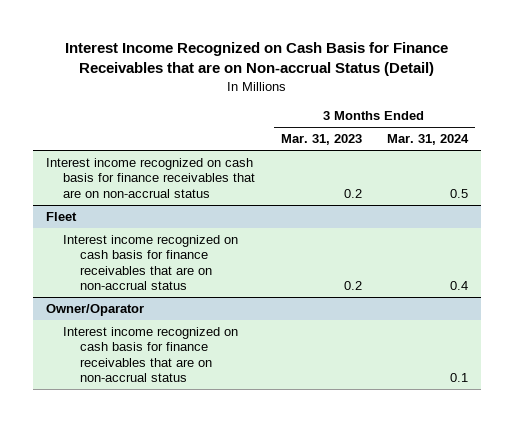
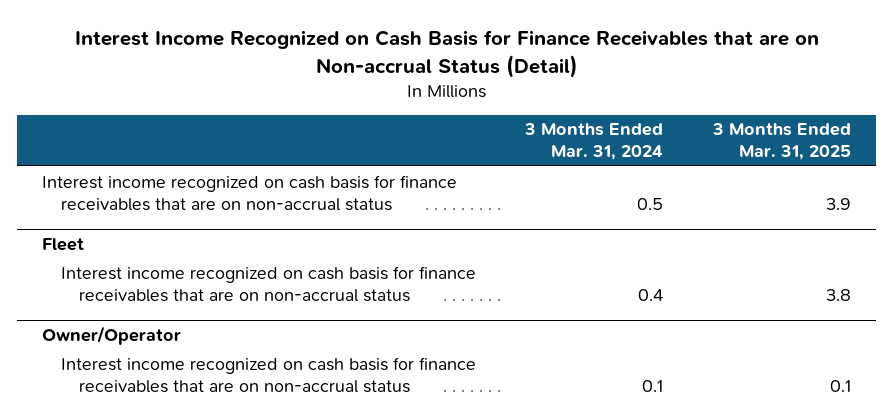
- | 3 Months Ended Mar. 31, 2023 | 3 Months Ended Mar. 31, 2024
+ | 3 Months Ended Mar. 31, 2024 | 3 Months Ended Mar. 31, 2025
- Owner/Oparator
+ Owner/Operator

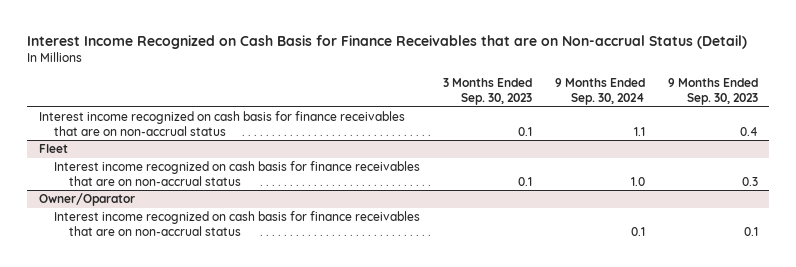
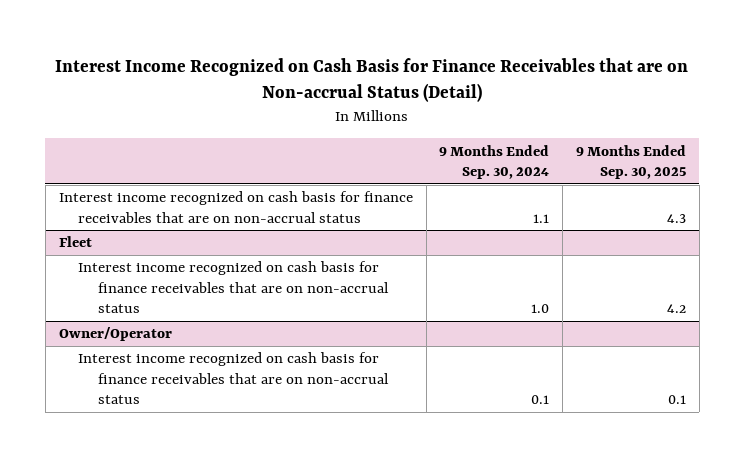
- | 3 Months Ended Sep. 30, 2023 | 9 Months Ended Sep. 30, 2024 | 9 Months Ended Sep. 30, 2023
+ | 9 Months Ended Sep. 30, 2024 | 9 Months Ended Sep. 30, 2025
- Owner/Oparator
+ Owner/Operator

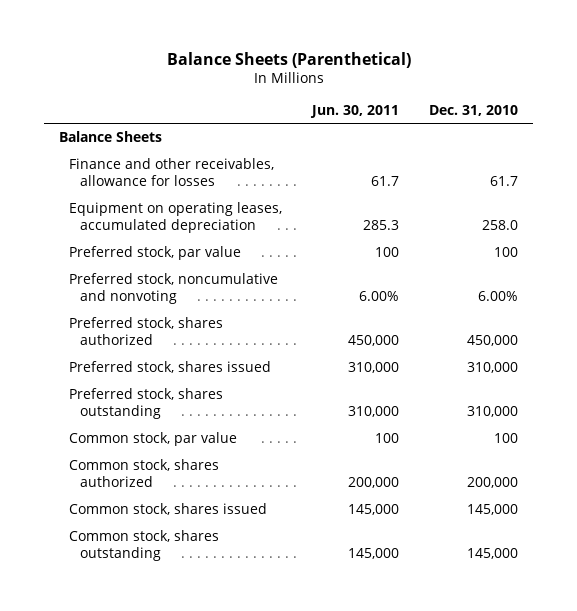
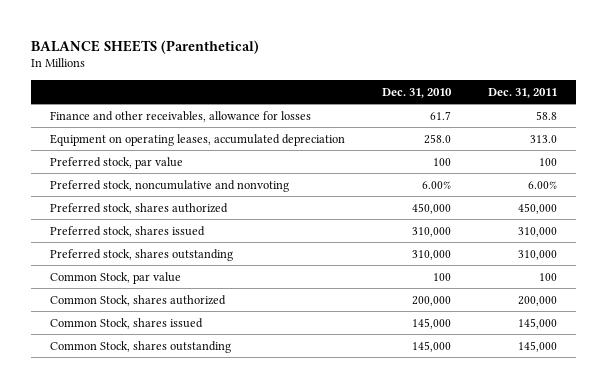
- Balance Sheets (Parenthetical)
+ BALANCE SHEETS (Parenthetical)
- | Jun. 30, 2011 | Dec. 31, 2010
+ | Dec. 31, 2010 | Dec. 31, 2011
- Balance Sheets
- Common stock, par value | 100 | 100
- Common stock, shares authorized | 200,000 | 200,000
- Common stock, shares issued | 145,000 | 145,000
- Common stock, shares outstanding | 145,000 | 145,000
+ Common Stock, par value | 100 | 100
+ Common Stock, shares authorized | 200,000 | 200,000
+ Common Stock, shares issued | 145,000 | 145,000
+ Common Stock, shares outstanding | 145,000 | 145,000

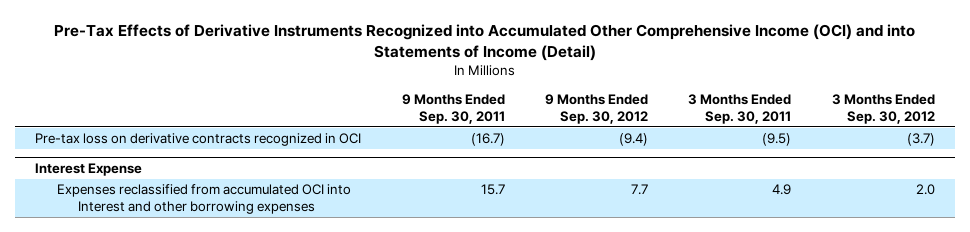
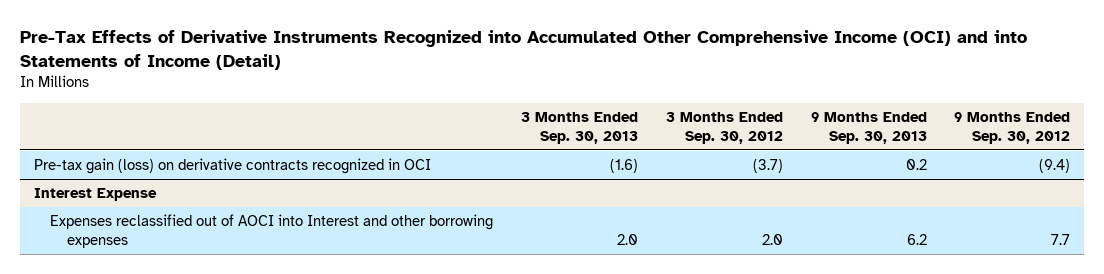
- | 9 Months Ended Sep. 30, 2011 | 9 Months Ended Sep. 30, 2012 | 3 Months Ended Sep. 30, 2011 | 3 Months Ended Sep. 30, 2012
+ | 3 Months Ended Sep. 30, 2013 | 3 Months Ended Sep. 30, 2012 | 9 Months Ended Sep. 30, 2013 | 9 Months Ended Sep. 30, 2012
- Pre-tax loss on derivative contracts recognized in OCI | (16.7) | (9.4) | (9.5) | (3.7)
+ Pre-tax gain (loss) on derivative contracts recognized in OCI | (1.6) | (3.7) | 0.2 | (9.4)
@ Interest Expense
- Expenses reclassified from accumulated OCI into Interest and other borrowing expenses | 15.7 | 7.7 | 4.9 | 2.0
+ Expenses reclassified out of AOCI into Interest and other borrowing expenses | 2.0 | 2.0 | 6.2 | 7.7

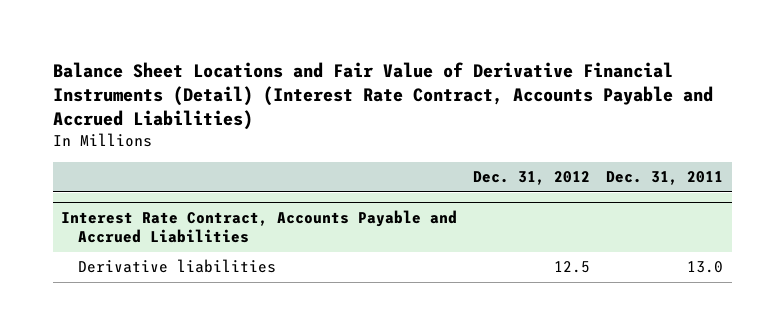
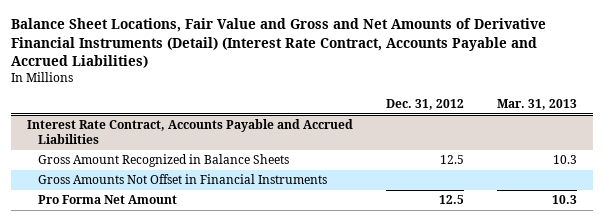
- Balance Sheet Locations and Fair Value of Derivative Financial Instruments (Detail) (Interest Rate Contract, Accounts Payable and Accrued Liabilities)
+ Balance Sheet Locations, Fair Value and Gross and Net Amounts of Derivative Financial Instruments (Detail) (Interest Rate Contract, Accounts Payable and Accrued Liabilities)
- | Dec. 31, 2012 | Dec. 31, 2011
+ | Dec. 31, 2012 | Mar. 31, 2013
@ Interest Rate Contract, Accounts Payable and Accrued Liabilities
- Derivative liabilities | 12.5 | 13.0
+ Gross Amount Recognized in Balance Sheets | 12.5 | 10.3
+ Gross Amounts Not Offset in Financial Instruments
+ Pro Forma Net Amount | 12.5 | 10.3

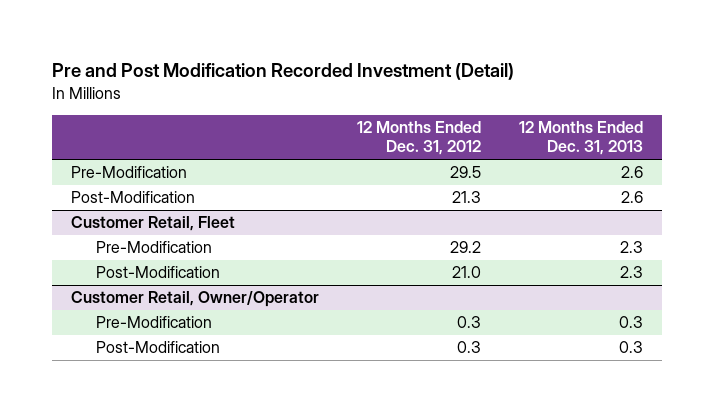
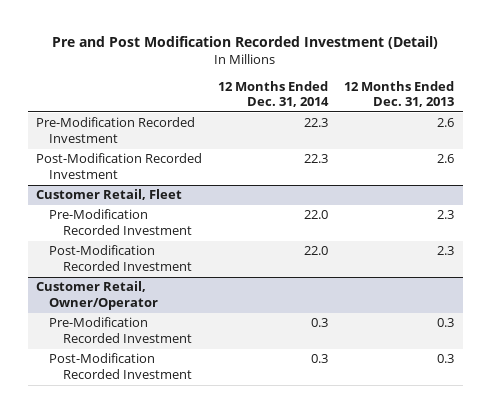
- | 12 Months Ended Dec. 31, 2012 | 12 Months Ended Dec. 31, 2013
+ | 12 Months Ended Dec. 31, 2014 | 12 Months Ended Dec. 31, 2013
- Pre-Modification | 29.5 | 2.6
- Post-Modification | 21.3 | 2.6
+ Pre-Modification Recorded Investment | 22.3 | 2.6
+ Post-Modification Recorded Investment | 22.3 | 2.6
@ Customer Retail, Fleet
- Pre-Modification | 29.2 | 2.3
- Post-Modification | 21.0 | 2.3
+ Pre-Modification Recorded Investment | 22.0 | 2.3
+ Post-Modification Recorded Investment | 22.0 | 2.3
@ Customer Retail, Owner/Operator
- Pre-Modification | 0.3 | 0.3
- Post-Modification | 0.3 | 0.3
+ Pre-Modification Recorded Investment | 0.3 | 0.3
+ Post-Modification Recorded Investment | 0.3 | 0.3

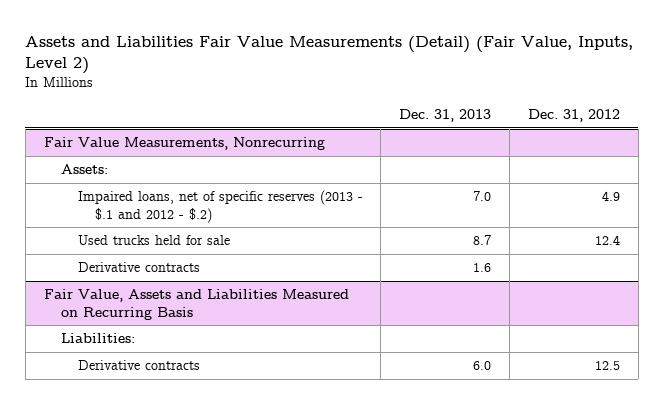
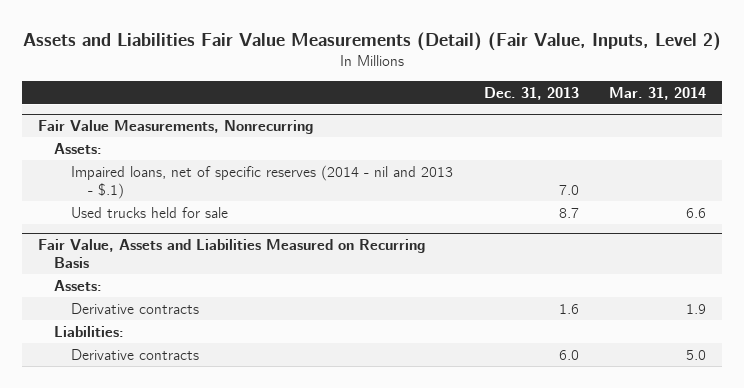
- | Dec. 31, 2013 | Dec. 31, 2012
+ | Dec. 31, 2013 | Mar. 31, 2014
@ Fair Value Measurements, Nonrecurring
- Impaired loans, net of specific reserves (2013 - $.1 and 2012 - $.2) | 7.0 | 4.9
+ Impaired loans, net of specific reserves (2014 - nil and 2013 - $.1) | 7.0 |
- Derivative contracts | 1.6 |
@ Fair Value, Assets and Liabilities Measured on Recurring Basis
+ Assets:
+ Derivative contracts | 1.6 | 1.9

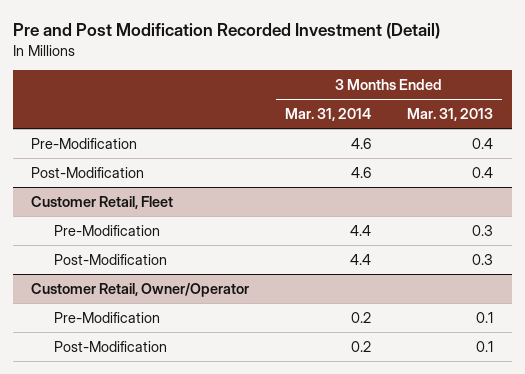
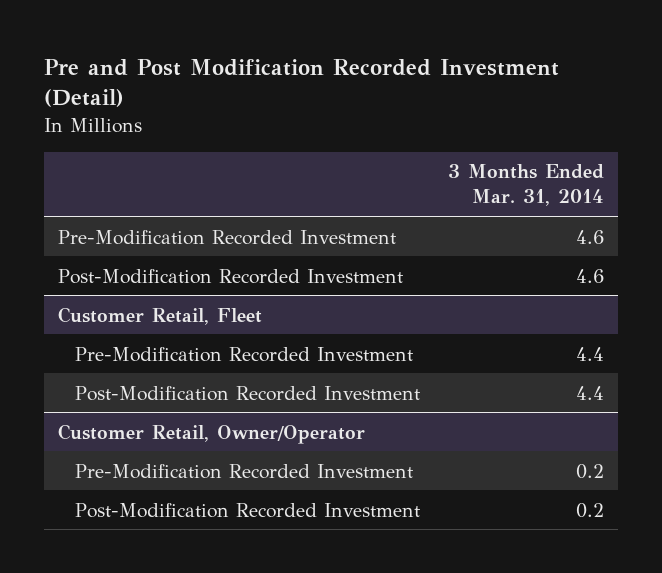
- | 3 Months Ended Mar. 31, 2014 | 3 Months Ended Mar. 31, 2013
+ | 3 Months Ended Mar. 31, 2014
- Pre-Modification | 4.6 | 0.4
- Post-Modification | 4.6 | 0.4
+ Pre-Modification Recorded Investment | 4.6
+ Post-Modification Recorded Investment | 4.6
@ Customer Retail, Fleet
- Pre-Modification | 4.4 | 0.3
- Post-Modification | 4.4 | 0.3
+ Pre-Modification Recorded Investment | 4.4
+ Post-Modification Recorded Investment | 4.4
@ Customer Retail, Owner/Operator
- Pre-Modification | 0.2 | 0.1
- Post-Modification | 0.2 | 0.1
+ Pre-Modification Recorded Investment | 0.2
+ Post-Modification Recorded Investment | 0.2

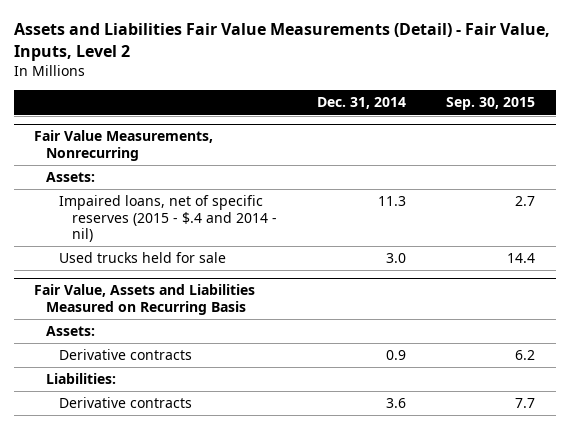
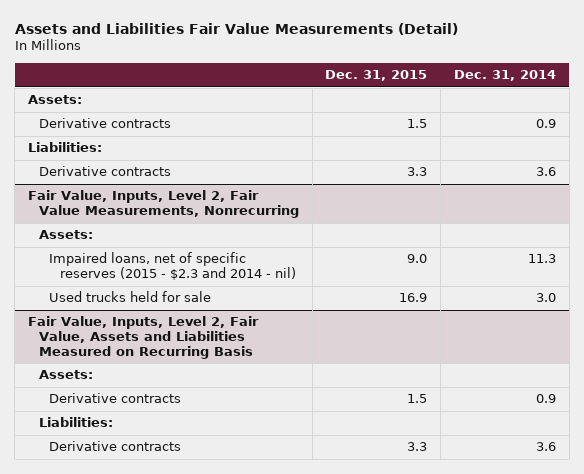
- Assets and Liabilities Fair Value Measurements (Detail) - Fair Value, Inputs, Level 2
+ Assets and Liabilities Fair Value Measurements (Detail)
- | Dec. 31, 2014 | Sep. 30, 2015
+ | Dec. 31, 2015 | Dec. 31, 2014
- Fair Value Measurements, Nonrecurring
- Impaired loans, net of specific reserves (2015 - $.4 and 2014 - nil) | 11.3 | 2.7
+ Derivative contracts | 1.5 | 0.9
+ Liabilities:
+ Derivative contracts | 3.3 | 3.6
+ Fair Value, Inputs, Level 2, Fair Value Measurements, Nonrecurring
+ Assets:
+ Impaired loans, net of specific reserves (2015 - $2.3 and 2014 - nil) | 9.0 | 11.3
- Fair Value, Assets and Liabilities Measured on Recurring Basis
+ Fair Value, Inputs, Level 2, Fair Value, Assets and Liabilities Measured on Recurring Basis

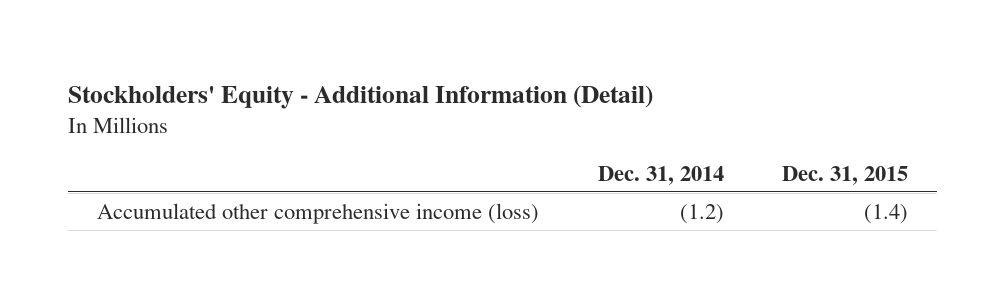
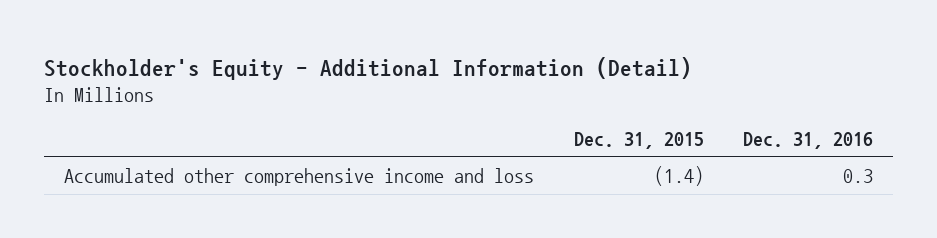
- Stockholders' Equity - Additional Information (Detail)
+ Stockholder's Equity - Additional Information (Detail)
- | Dec. 31, 2014 | Dec. 31, 2015
+ | Dec. 31, 2015 | Dec. 31, 2016
- Accumulated other comprehensive income (loss) | (1.2) | (1.4)
+ Accumulated other comprehensive income and loss | (1.4) | 0.3

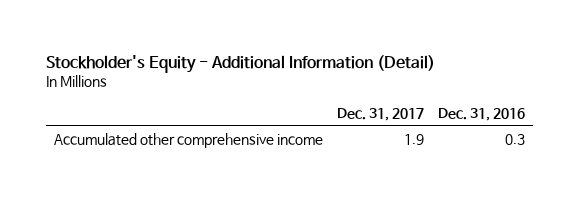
- | Dec. 31, 2015 | Dec. 31, 2016
+ | Dec. 31, 2017 | Dec. 31, 2016
- Accumulated other comprehensive income and loss | (1.4) | 0.3
+ Accumulated other comprehensive income | 1.9 | 0.3

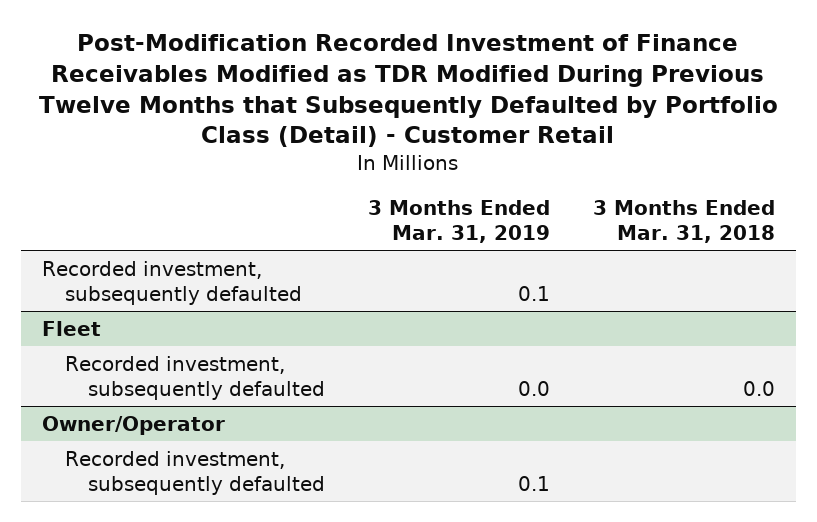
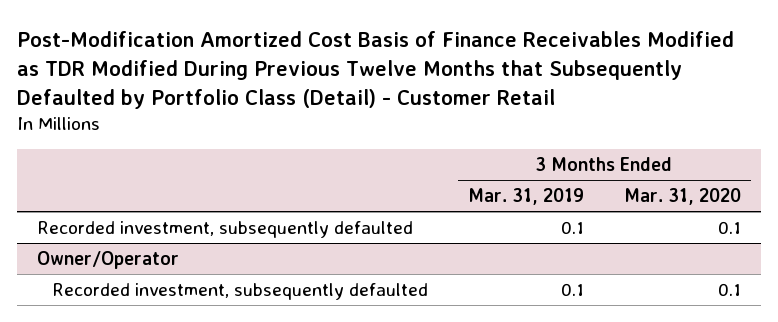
- Post-Modification Recorded Investment of Finance Receivables Modified as TDR Modified During Previous Twelve Months that Subsequently Defaulted by Portfolio Class (Detail) - Customer Retail
+ Post-Modification Amortized Cost Basis of Finance Receivables Modified as TDR Modified During Previous Twelve Months that Subsequently Defaulted by Portfolio Class (Detail) - Customer Retail
- | 3 Months Ended Mar. 31, 2019 | 3 Months Ended Mar. 31, 2018
+ | 3 Months Ended Mar. 31, 2019 | 3 Months Ended Mar. 31, 2020
- Fleet
- Recorded investment, subsequently defaulted | 0.0 | 0.0

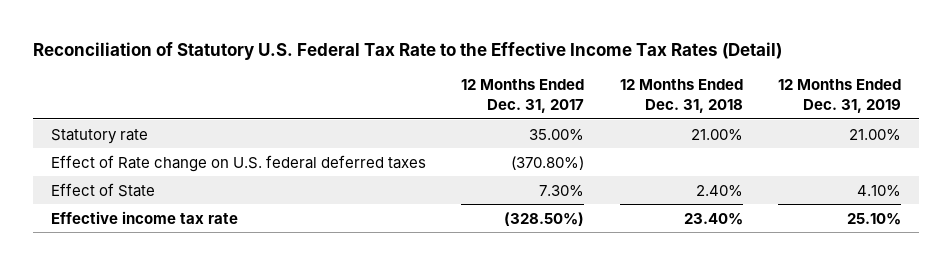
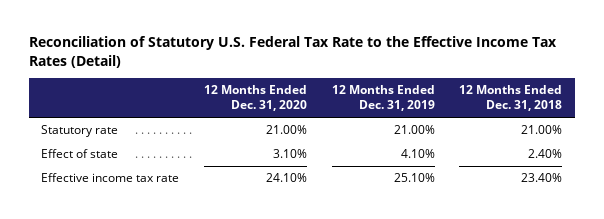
- | 12 Months Ended Dec. 31, 2017 | 12 Months Ended Dec. 31, 2018 | 12 Months Ended Dec. 31, 2019
+ | 12 Months Ended Dec. 31, 2020 | 12 Months Ended Dec. 31, 2019 | 12 Months Ended Dec. 31, 2018
- Effect of Rate change on U.S. federal deferred taxes | (370.80%) | |
- Effect of State | 7.30% | 2.40% | 4.10%
+ Effect of state | 3.10% | 4.10% | 2.40%

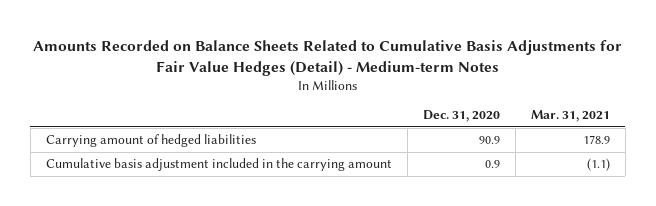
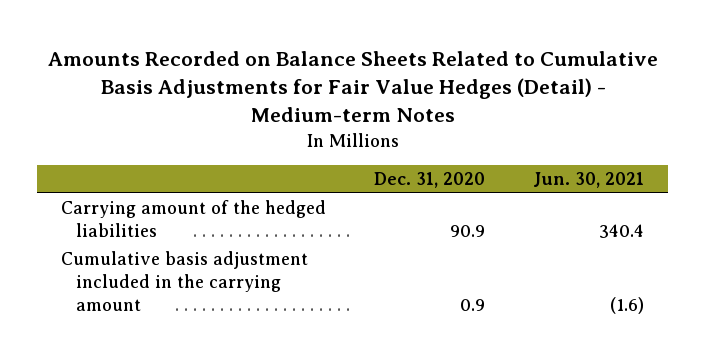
- | Dec. 31, 2020 | Mar. 31, 2021
+ | Dec. 31, 2020 | Jun. 30, 2021
- Carrying amount of hedged liabilities | 90.9 | 178.9
+ Carrying amount of the hedged liabilities | 90.9 | 340.4

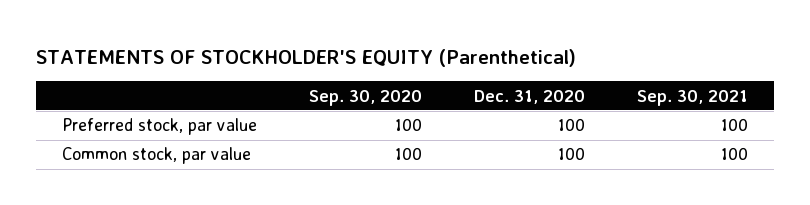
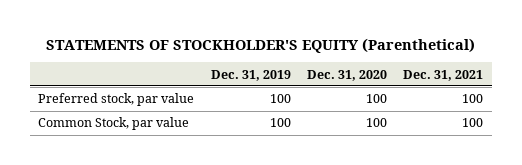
- | Sep. 30, 2020 | Dec. 31, 2020 | Sep. 30, 2021
+ | Dec. 31, 2019 | Dec. 31, 2020 | Dec. 31, 2021
- Common stock, par value | 100 | 100 | 100
+ Common Stock, par value | 100 | 100 | 100

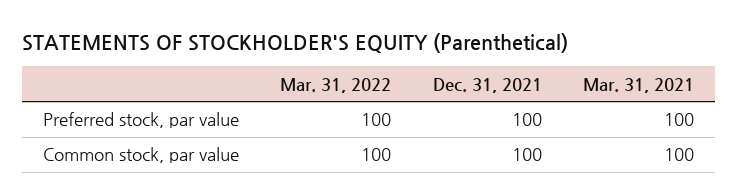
- | Dec. 31, 2019 | Dec. 31, 2020 | Dec. 31, 2021
+ | Mar. 31, 2022 | Dec. 31, 2021 | Mar. 31, 2021
- Common Stock, par value | 100 | 100 | 100
+ Common stock, par value | 100 | 100 | 100

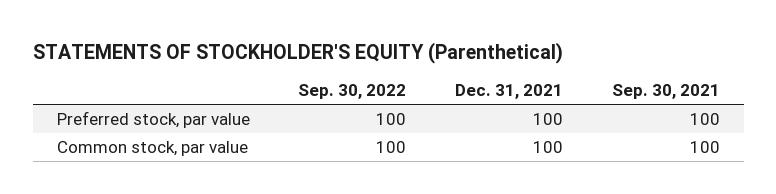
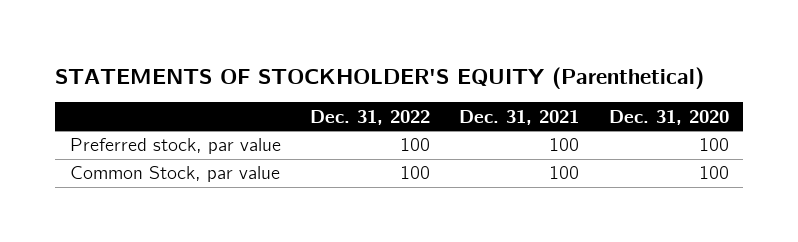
- | Sep. 30, 2022 | Dec. 31, 2021 | Sep. 30, 2021
+ | Dec. 31, 2022 | Dec. 31, 2021 | Dec. 31, 2020
- Common stock, par value | 100 | 100 | 100
+ Common Stock, par value | 100 | 100 | 100

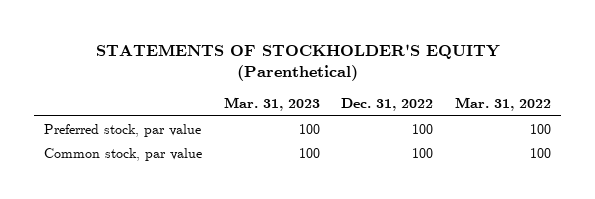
- | Dec. 31, 2022 | Dec. 31, 2021 | Dec. 31, 2020
+ | Mar. 31, 2023 | Dec. 31, 2022 | Mar. 31, 2022
- Common Stock, par value | 100 | 100 | 100
+ Common stock, par value | 100 | 100 | 100

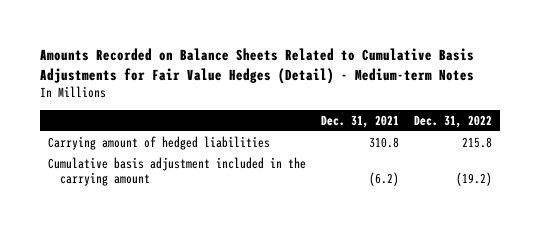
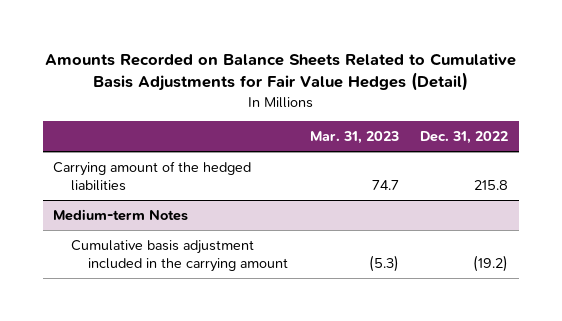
- Amounts Recorded on Balance Sheets Related to Cumulative Basis Adjustments for Fair Value Hedges (Detail) - Medium-term Notes
+ Amounts Recorded on Balance Sheets Related to Cumulative Basis Adjustments for Fair Value Hedges (Detail)
- | Dec. 31, 2021 | Dec. 31, 2022
+ | Mar. 31, 2023 | Dec. 31, 2022
- Carrying amount of hedged liabilities | 310.8 | 215.8
+ Carrying amount of the hedged liabilities | 74.7 | 215.8
+ Medium-term Notes

